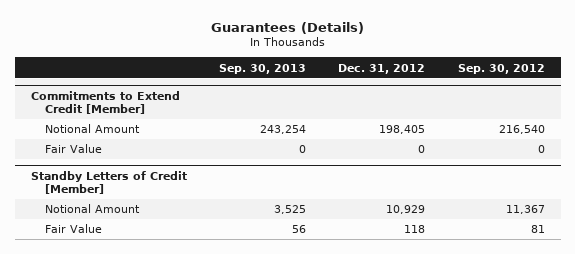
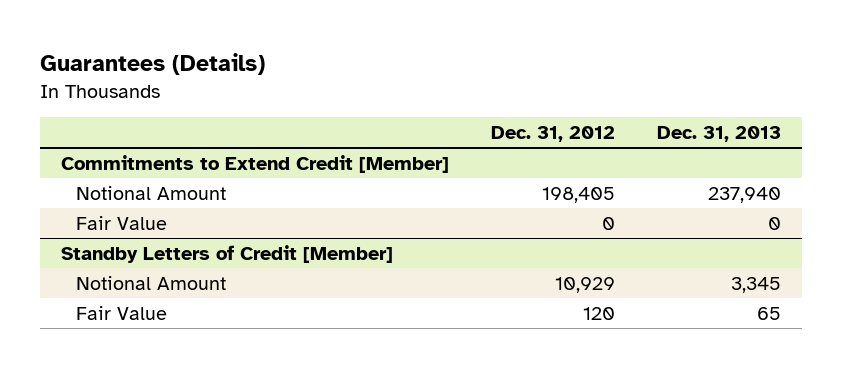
- | Sep. 30, 2013 | Dec. 31, 2012 | Sep. 30, 2012
+ | Dec. 31, 2012 | Dec. 31, 2013
@ Standby Letters of Credit [Member]
- Fair Value | 56 | 118 | 81
+ Fair Value | 120 | 65

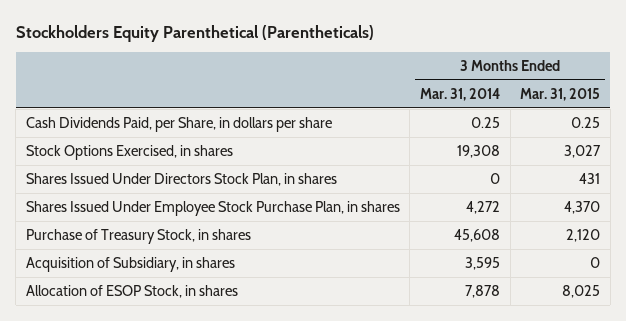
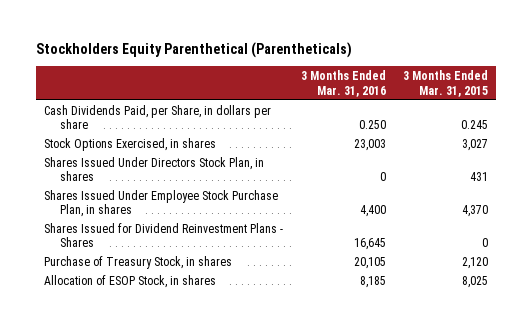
- | 3 Months Ended Mar. 31, 2014 | 3 Months Ended Mar. 31, 2015
+ | 3 Months Ended Mar. 31, 2016 | 3 Months Ended Mar. 31, 2015
- Cash Dividends Paid, per Share, in dollars per share | 0.25 | 0.25
+ Cash Dividends Paid, per Share, in dollars per share | 0.250 | 0.245
+ Shares Issued for Dividend Reinvestment Plans - Shares | 16,645 | 0
- Acquisition of Subsidiary, in shares | 3,595 | 0

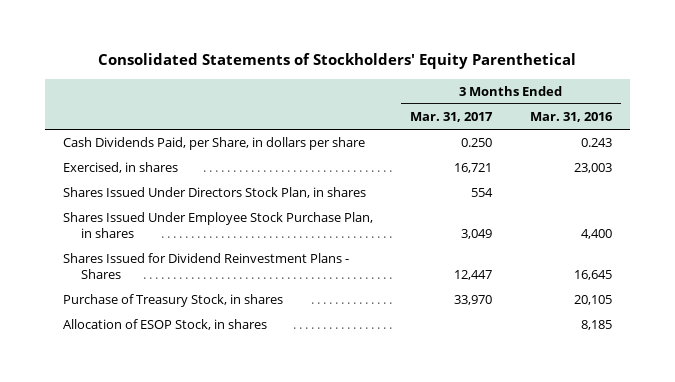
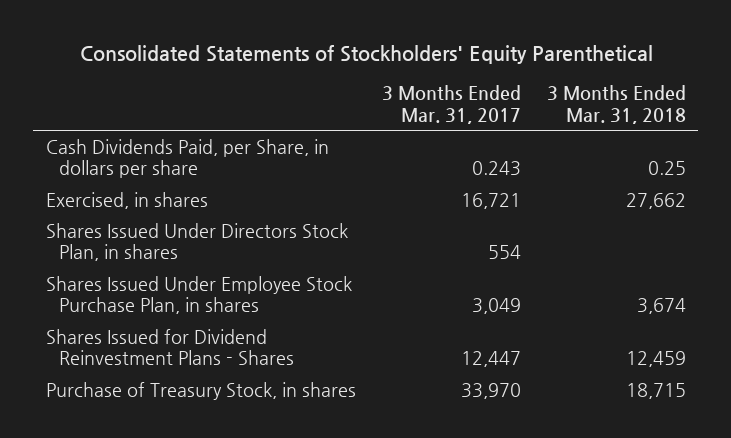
- | 3 Months Ended Mar. 31, 2017 | 3 Months Ended Mar. 31, 2016
+ | 3 Months Ended Mar. 31, 2017 | 3 Months Ended Mar. 31, 2018
- Cash Dividends Paid, per Share, in dollars per share | 0.250 | 0.243
+ Cash Dividends Paid, per Share, in dollars per share | 0.243 | 0.25
- Allocation of ESOP Stock, in shares | | 8,185

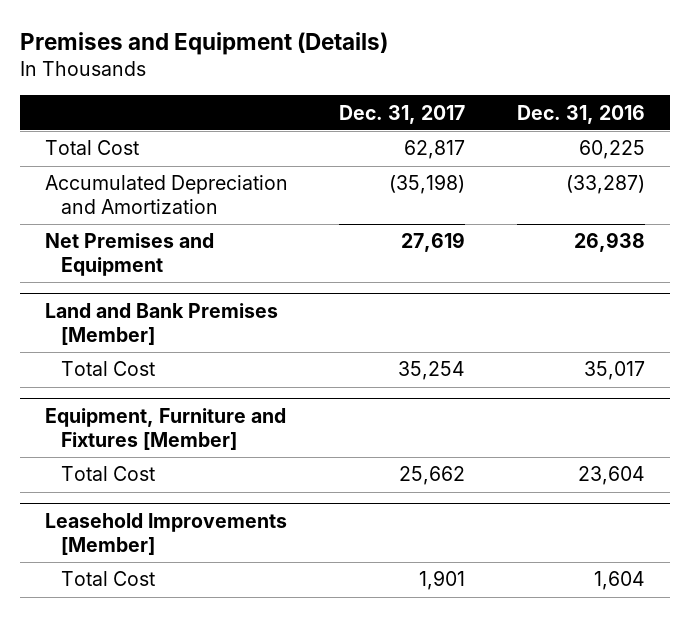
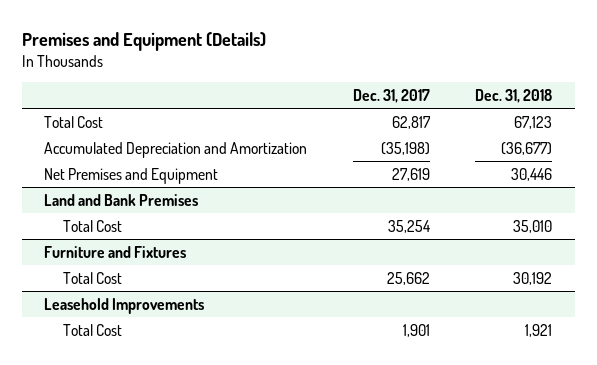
- | Dec. 31, 2017 | Dec. 31, 2016
+ | Dec. 31, 2017 | Dec. 31, 2018
- Land and Bank Premises [Member]
+ Land and Bank Premises
- Equipment, Furniture and Fixtures [Member]
+ Furniture and Fixtures
- Leasehold Improvements [Member]
+ Leasehold Improvements

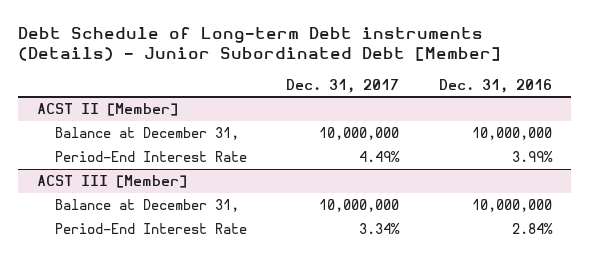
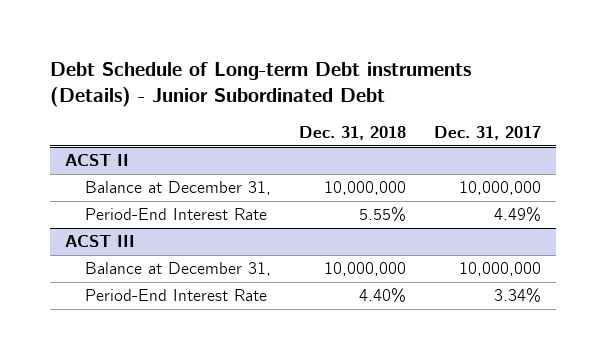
- Debt Schedule of Long-term Debt instruments (Details) - Junior Subordinated Debt [Member]
+ Debt Schedule of Long-term Debt instruments (Details) - Junior Subordinated Debt
- | Dec. 31, 2017 | Dec. 31, 2016
+ | Dec. 31, 2018 | Dec. 31, 2017
- ACST II [Member]
+ ACST II
- ACST III [Member]
+ ACST III

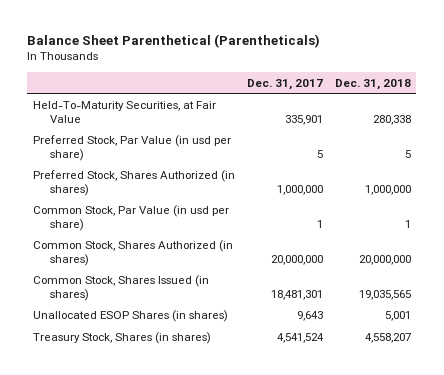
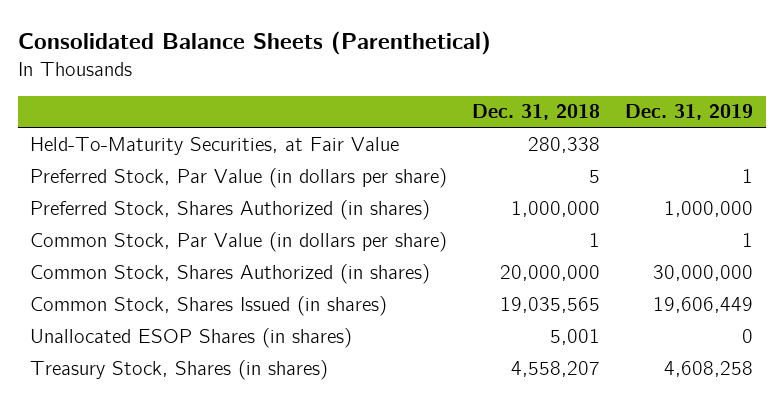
- Balance Sheet Parenthetical (Parentheticals)
+ Consolidated Balance Sheets (Parenthetical)
- | Dec. 31, 2017 | Dec. 31, 2018
+ | Dec. 31, 2018 | Dec. 31, 2019
- Preferred Stock, Par Value (in usd per share) | 5 | 5
+ Preferred Stock, Par Value (in dollars per share) | 5 | 1
- Common Stock, Par Value (in usd per share) | 1 | 1
+ Common Stock, Par Value (in dollars per share) | 1 | 1

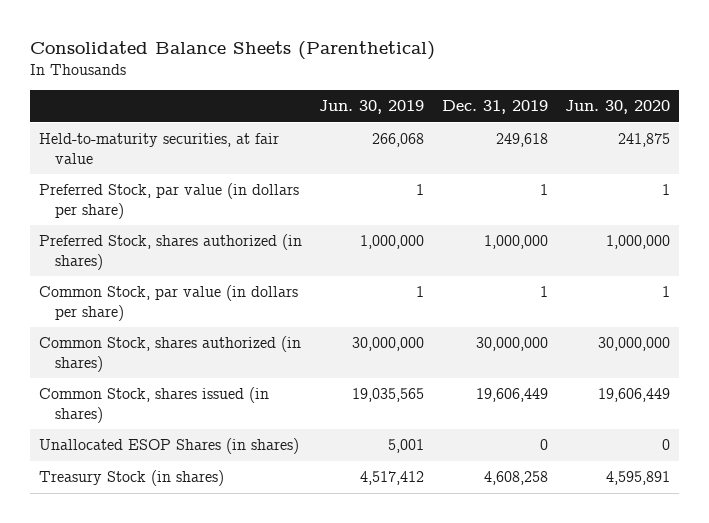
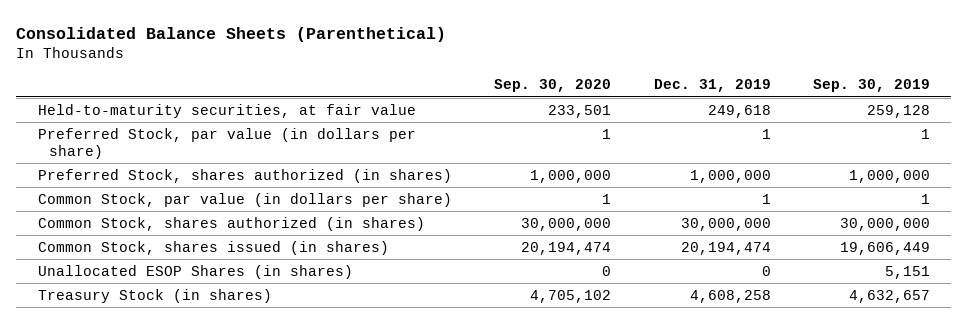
- | Jun. 30, 2019 | Dec. 31, 2019 | Jun. 30, 2020
+ | Sep. 30, 2020 | Dec. 31, 2019 | Sep. 30, 2019
- Common Stock, shares issued (in shares) | 19,035,565 | 19,606,449 | 19,606,449
+ Common Stock, shares issued (in shares) | 20,194,474 | 20,194,474 | 19,606,449

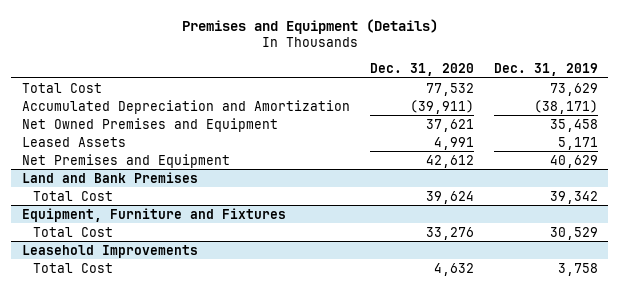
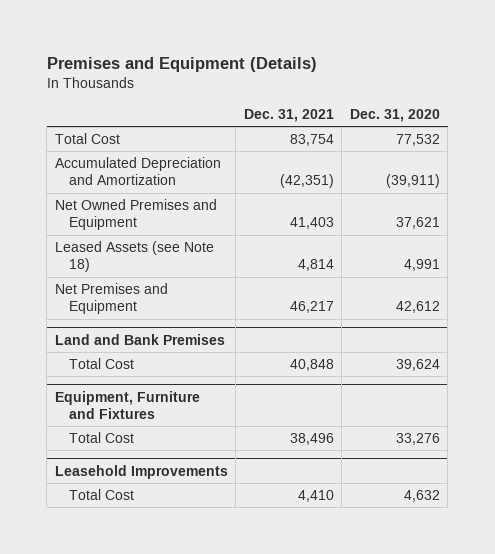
- | Dec. 31, 2020 | Dec. 31, 2019
+ | Dec. 31, 2021 | Dec. 31, 2020
- Leased Assets | 4,991 | 5,171
+ Leased Assets (see Note 18) | 4,814 | 4,991

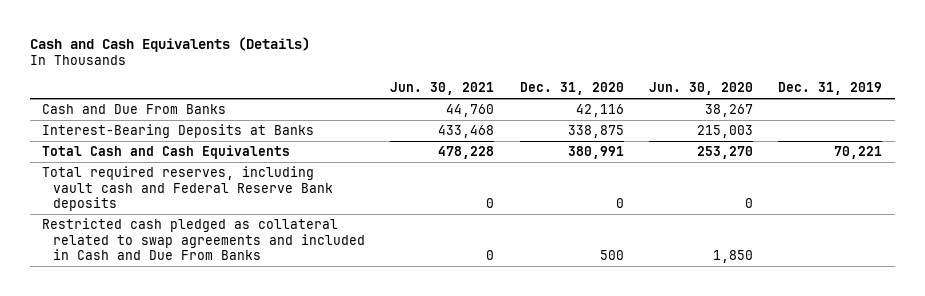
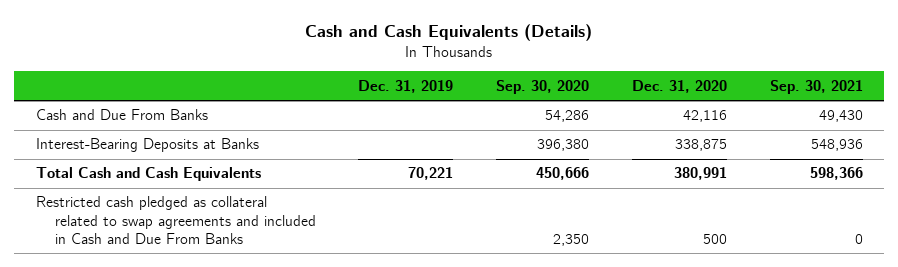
- | Jun. 30, 2021 | Dec. 31, 2020 | Jun. 30, 2020 | Dec. 31, 2019
+ | Dec. 31, 2019 | Sep. 30, 2020 | Dec. 31, 2020 | Sep. 30, 2021
- Total required reserves, including vault cash and Federal Reserve Bank deposits | 0 | 0 | 0 |

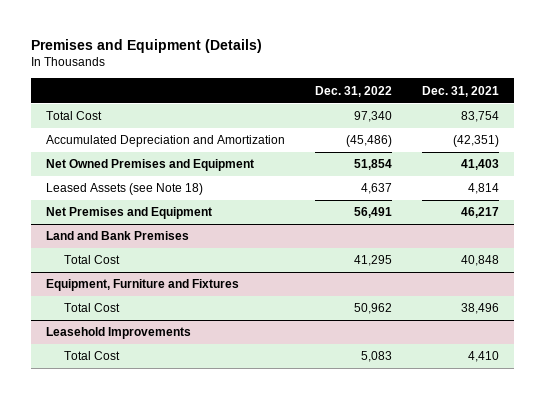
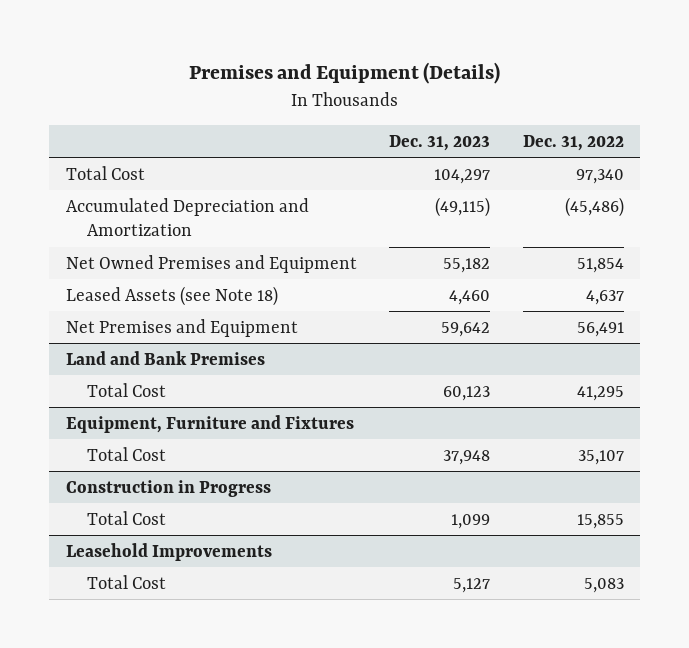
- | Dec. 31, 2022 | Dec. 31, 2021
+ | Dec. 31, 2023 | Dec. 31, 2022
@ Equipment, Furniture and Fixtures
- Total Cost | 50,962 | 38,496
+ Total Cost | 37,948 | 35,107
+ Construction in Progress
+ Total Cost | 1,099 | 15,855

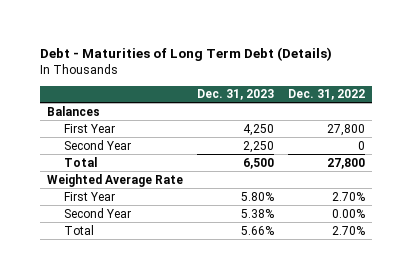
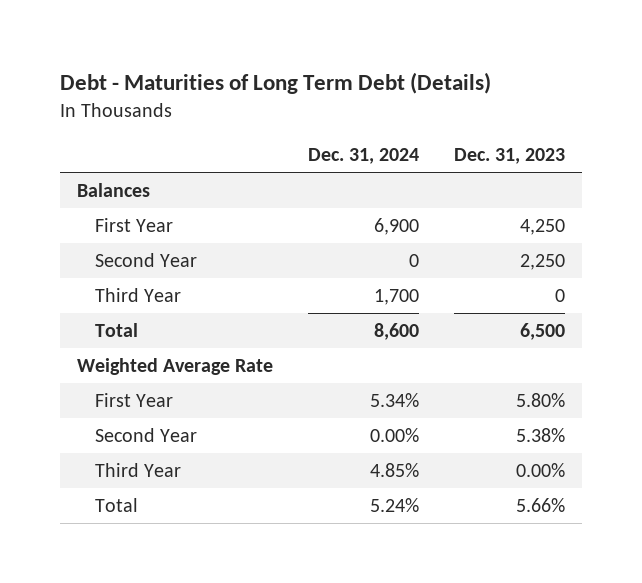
- | Dec. 31, 2023 | Dec. 31, 2022
+ | Dec. 31, 2024 | Dec. 31, 2023
+ Third Year | 1,700 | 0
+ Third Year | 4.85% | 0.00%

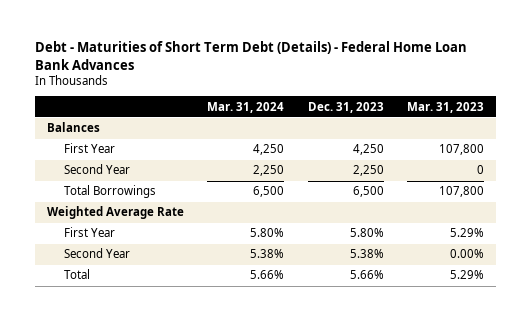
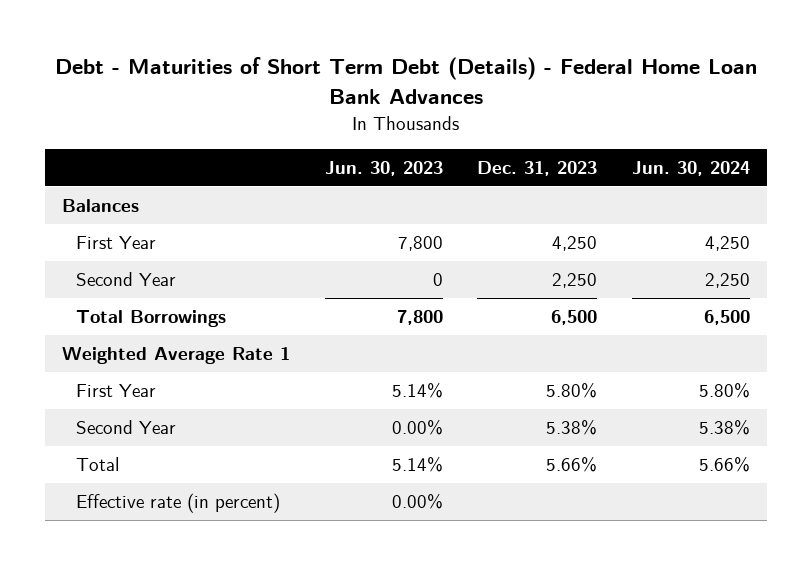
- | Mar. 31, 2024 | Dec. 31, 2023 | Mar. 31, 2023
+ | Jun. 30, 2023 | Dec. 31, 2023 | Jun. 30, 2024
- Weighted Average Rate
+ Weighted Average Rate 1
+ Effective rate (in percent) | 0.00% | |

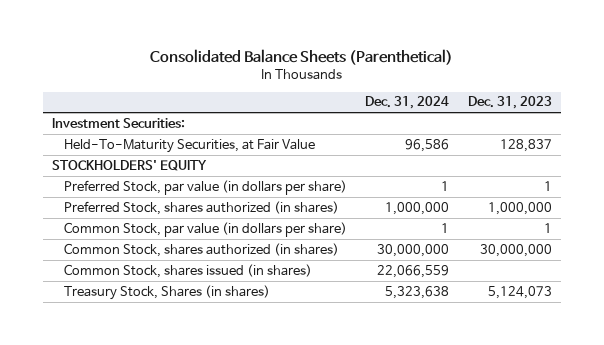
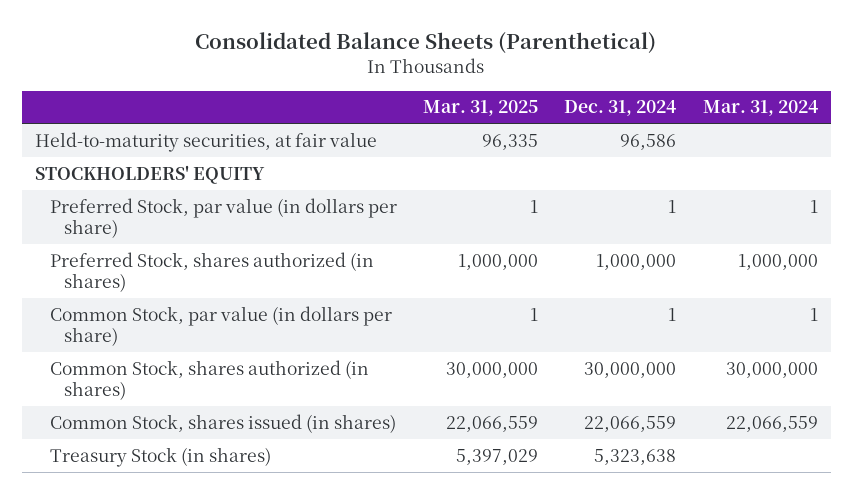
- | Dec. 31, 2024 | Dec. 31, 2023
+ | Mar. 31, 2025 | Dec. 31, 2024 | Mar. 31, 2024
- Investment Securities:
- Held-To-Maturity Securities, at Fair Value | 96,586 | 128,837
+ Held-to-maturity securities, at fair value | 96,335 | 96,586 |
- Treasury Stock, Shares (in shares) | 5,323,638 | 5,124,073
+ Treasury Stock (in shares) | 5,397,029 | 5,323,638 |

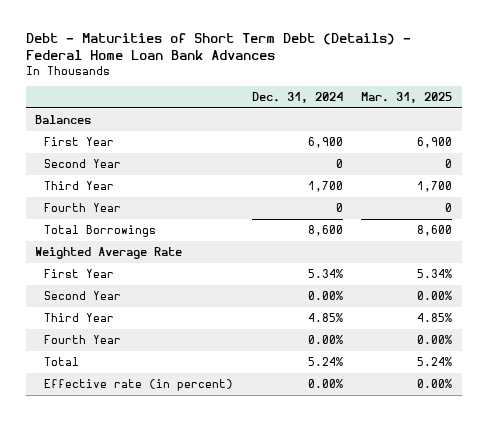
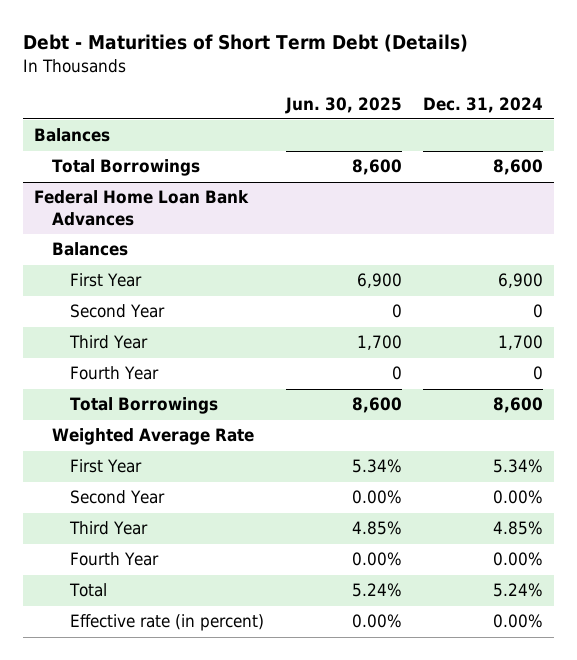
- Debt - Maturities of Short Term Debt (Details) - Federal Home Loan Bank Advances
+ Debt - Maturities of Short Term Debt (Details)
- | Dec. 31, 2024 | Mar. 31, 2025
+ | Jun. 30, 2025 | Dec. 31, 2024
+ Total Borrowings | 8,600 | 8,600
+ Federal Home Loan Bank Advances
+ Balances

